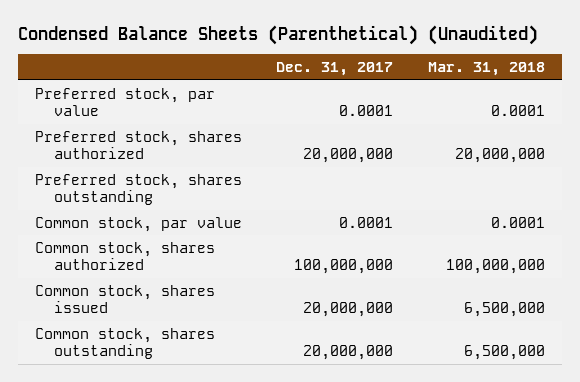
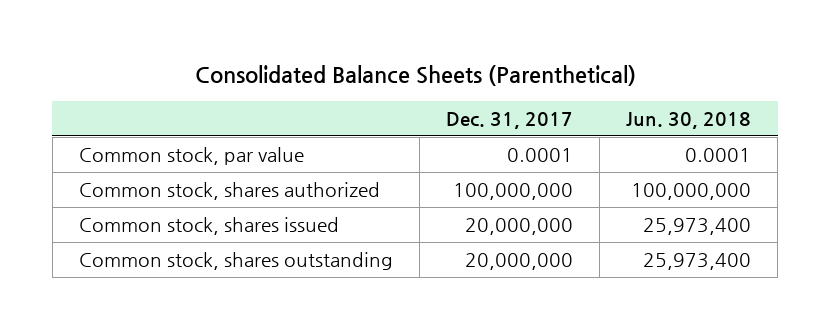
- Condensed Balance Sheets (Parenthetical) (Unaudited)
+ Consolidated Balance Sheets (Parenthetical)
- | Dec. 31, 2017 | Mar. 31, 2018
+ | Dec. 31, 2017 | Jun. 30, 2018
- Preferred stock, par value | 0.0001 | 0.0001
- Preferred stock, shares authorized | 20,000,000 | 20,000,000
- Preferred stock, shares outstanding

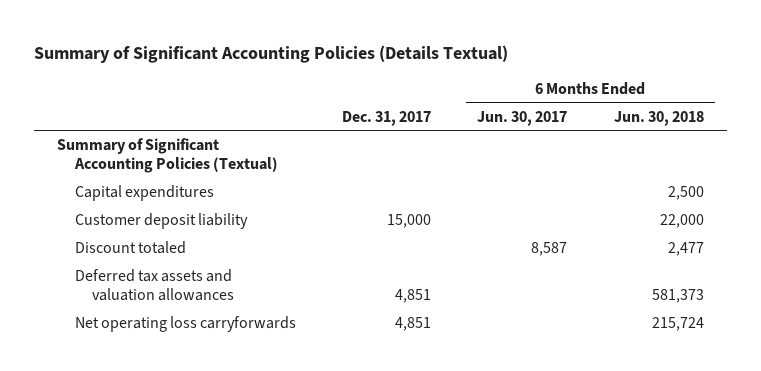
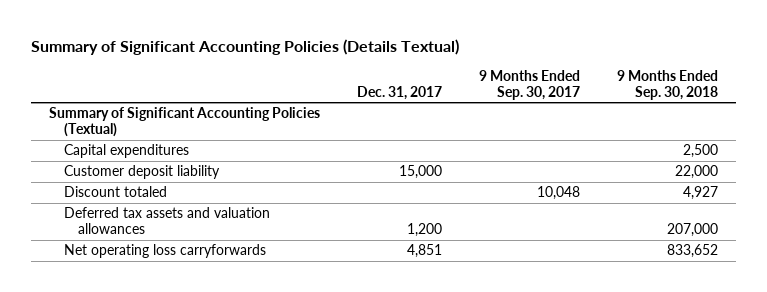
- | Dec. 31, 2017 | 6 Months Ended Jun. 30, 2017 | 6 Months Ended Jun. 30, 2018
+ | Dec. 31, 2017 | 9 Months Ended Sep. 30, 2017 | 9 Months Ended Sep. 30, 2018
- Deferred tax assets and valuation allowances | 4,851 | | 581,373
+ Deferred tax assets and valuation allowances | 1,200 | | 207,000

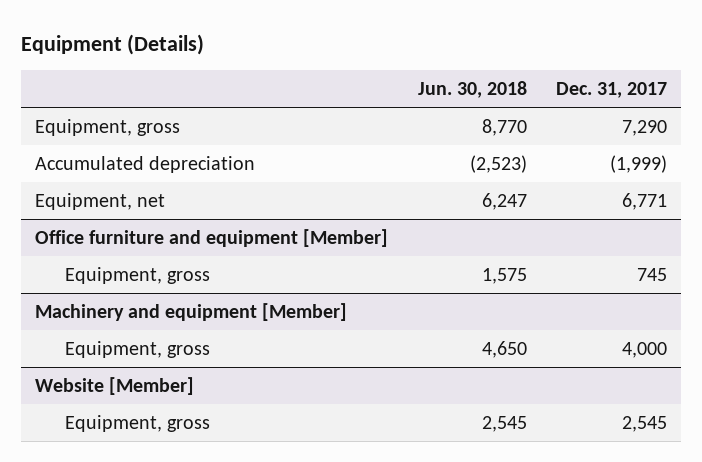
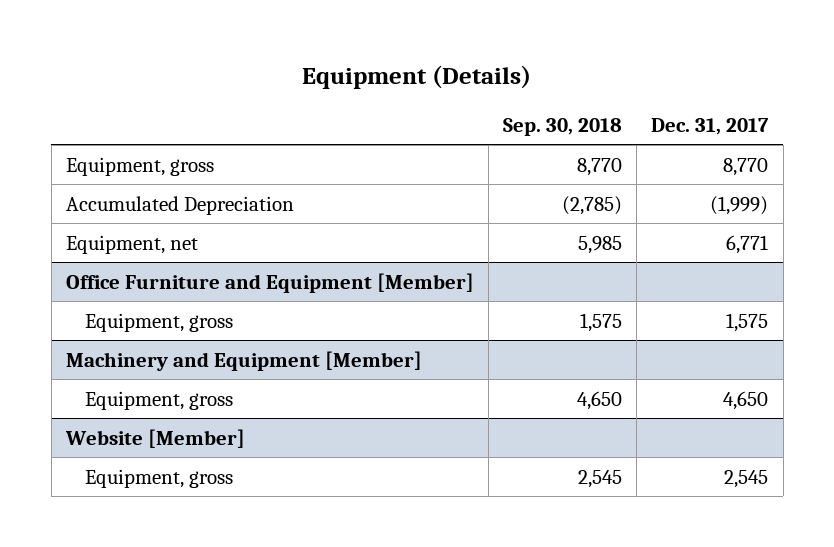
- | Jun. 30, 2018 | Dec. 31, 2017
+ | Sep. 30, 2018 | Dec. 31, 2017
- Equipment, gross | 8,770 | 7,290
- Accumulated depreciation | (2,523) | (1,999)
+ Equipment, gross | 8,770 | 8,770
+ Accumulated Depreciation | (2,785) | (1,999)
- Office furniture and equipment [Member]
- Equipment, gross | 1,575 | 745
- Machinery and equipment [Member]
- Equipment, gross | 4,650 | 4,000
+ Office Furniture and Equipment [Member]
+ Equipment, gross | 1,575 | 1,575
+ Machinery and Equipment [Member]
+ Equipment, gross | 4,650 | 4,650

